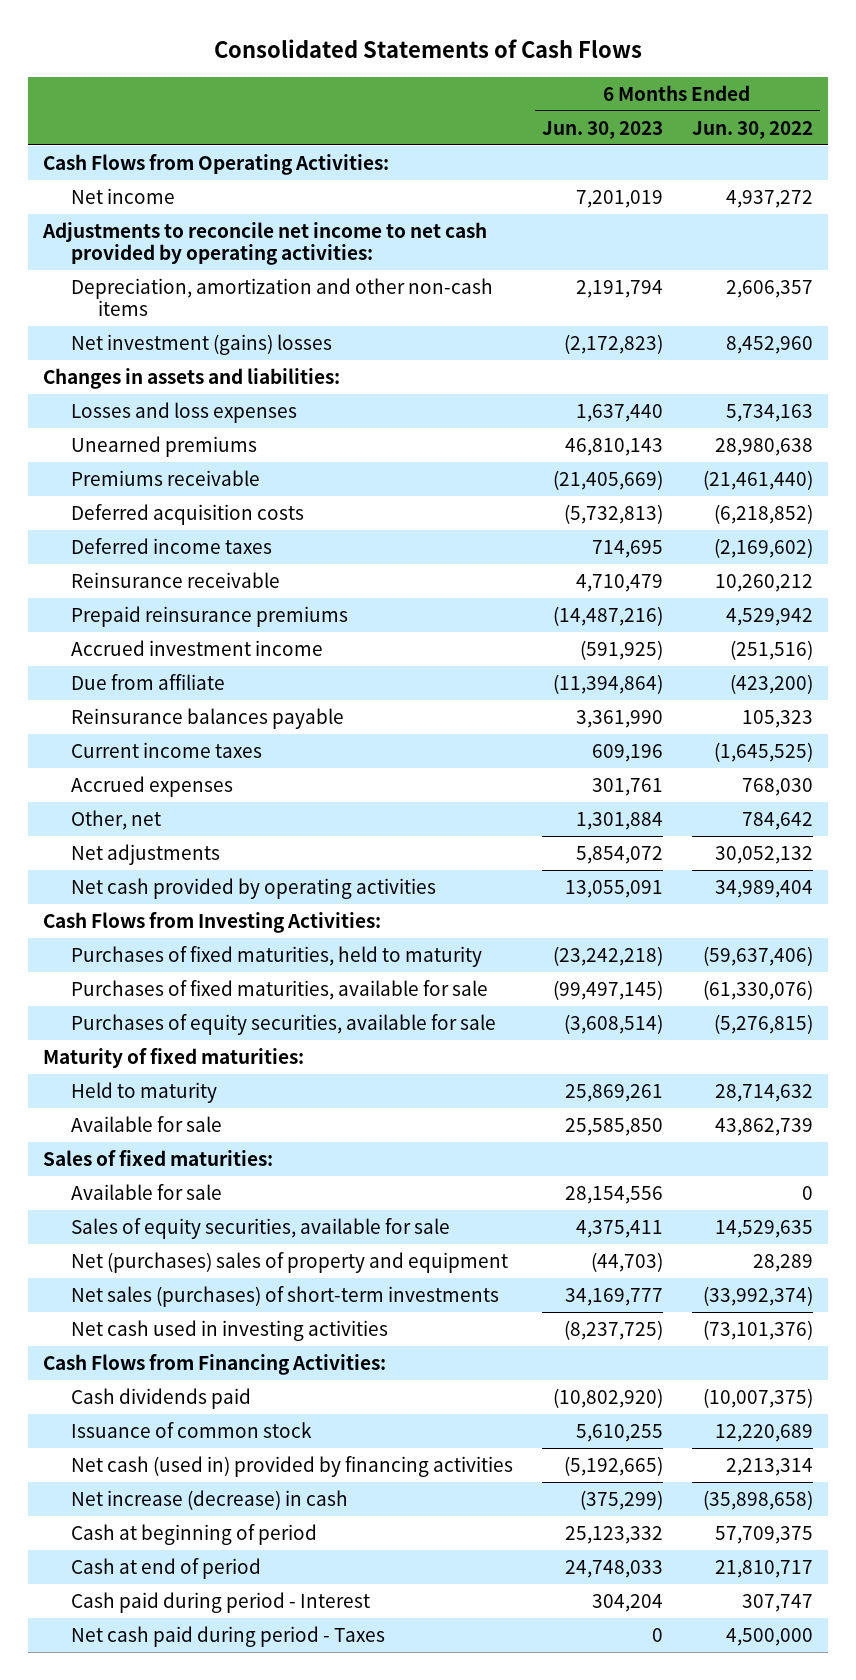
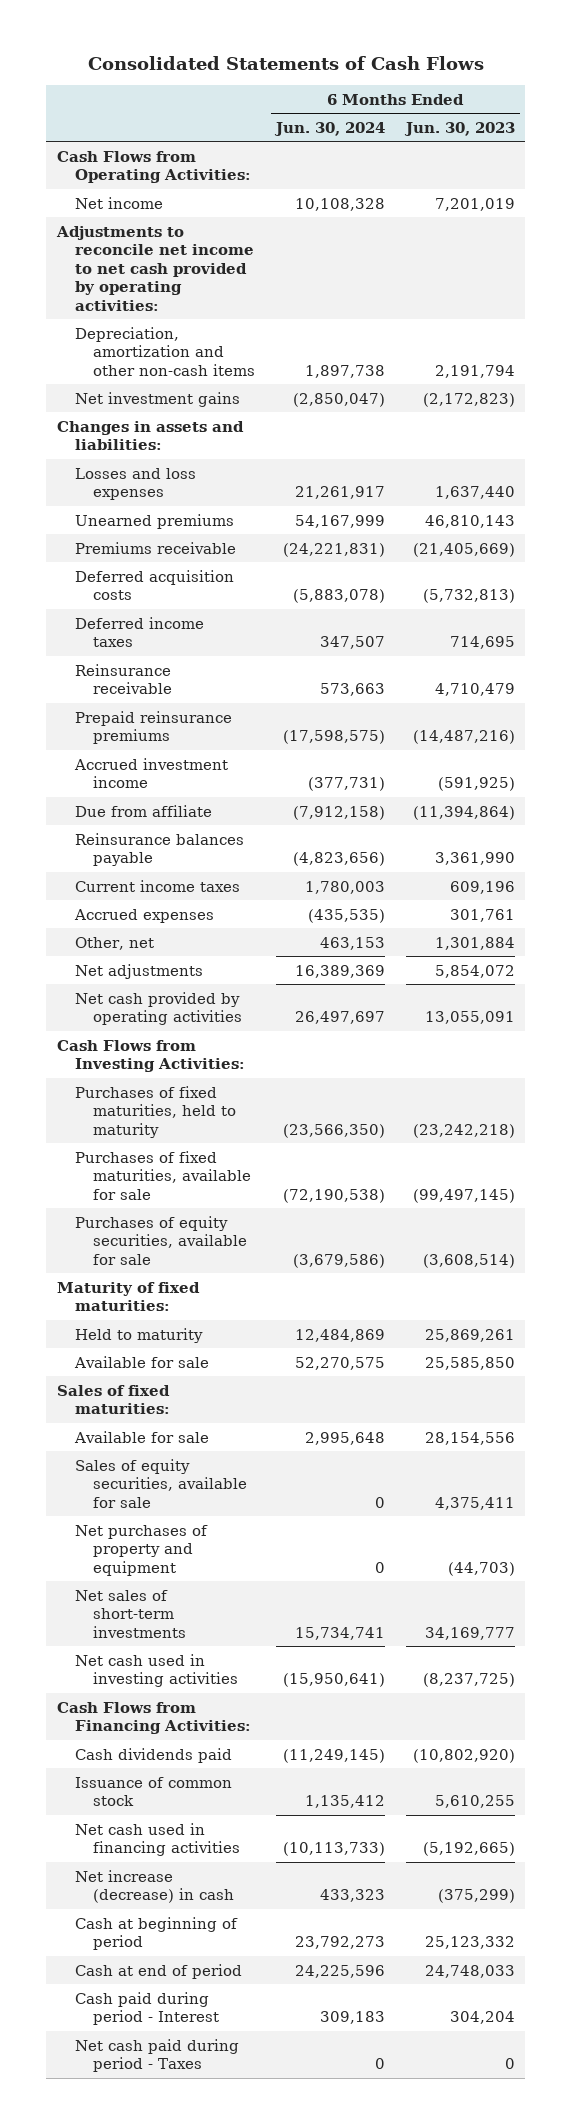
- | 6 Months Ended Jun. 30, 2023 | 6 Months Ended Jun. 30, 2022
+ | 6 Months Ended Jun. 30, 2024 | 6 Months Ended Jun. 30, 2023
- Net investment (gains) losses | (2,172,823) | 8,452,960
+ Net investment gains | (2,850,047) | (2,172,823)
- Net (purchases) sales of property and equipment | (44,703) | 28,289
- Net sales (purchases) of short-term investments | 34,169,777 | (33,992,374)
+ Net purchases of property and equipment | 0 | (44,703)
+ Net sales of short-term investments | 15,734,741 | 34,169,777
- Net cash (used in) provided by financing activities | (5,192,665) | 2,213,314
+ Net cash used in financing activities | (10,113,733) | (5,192,665)

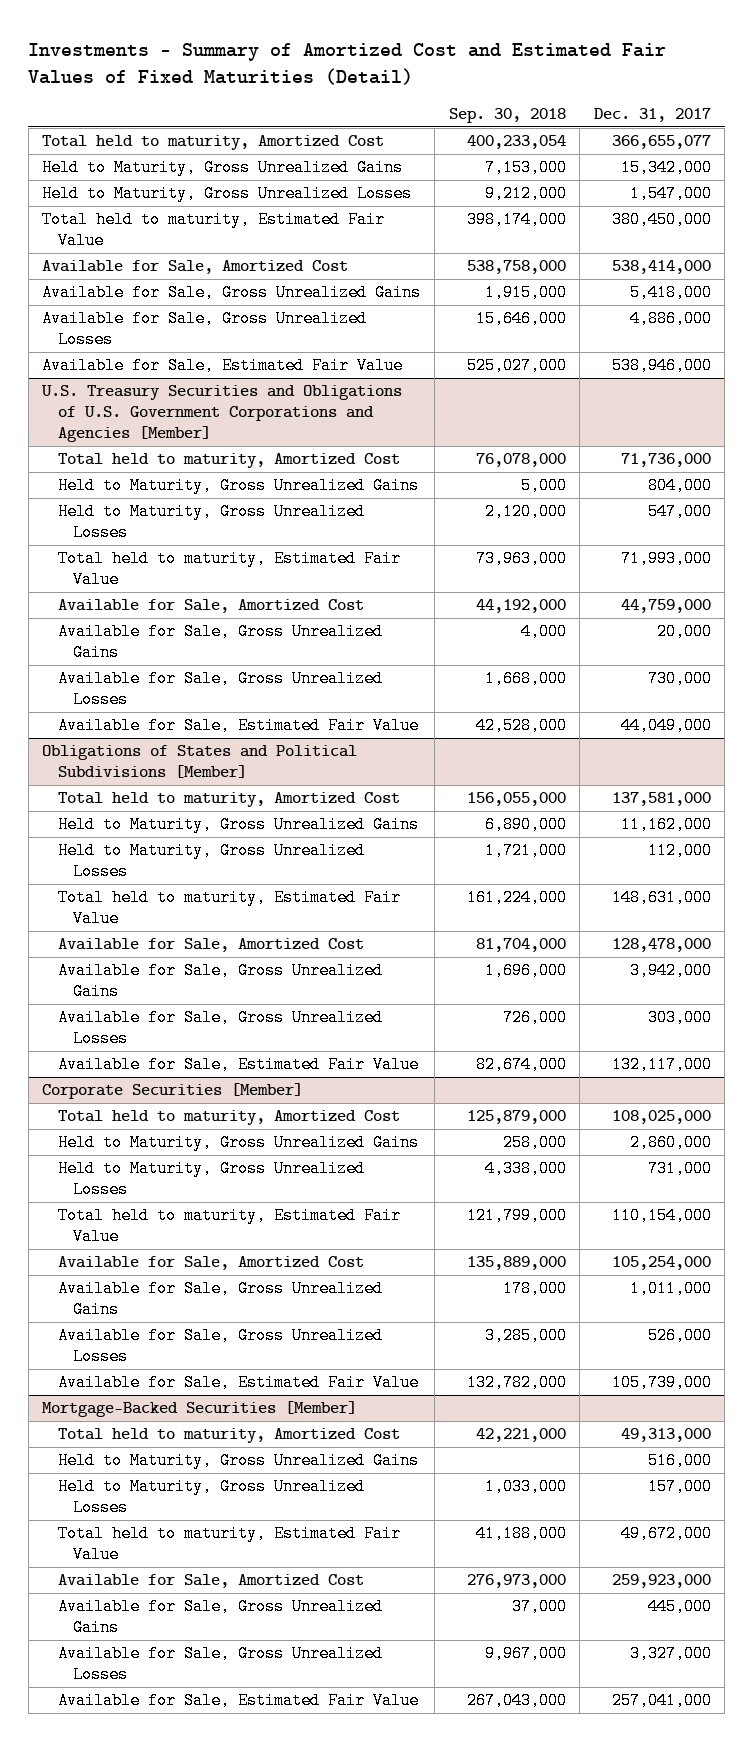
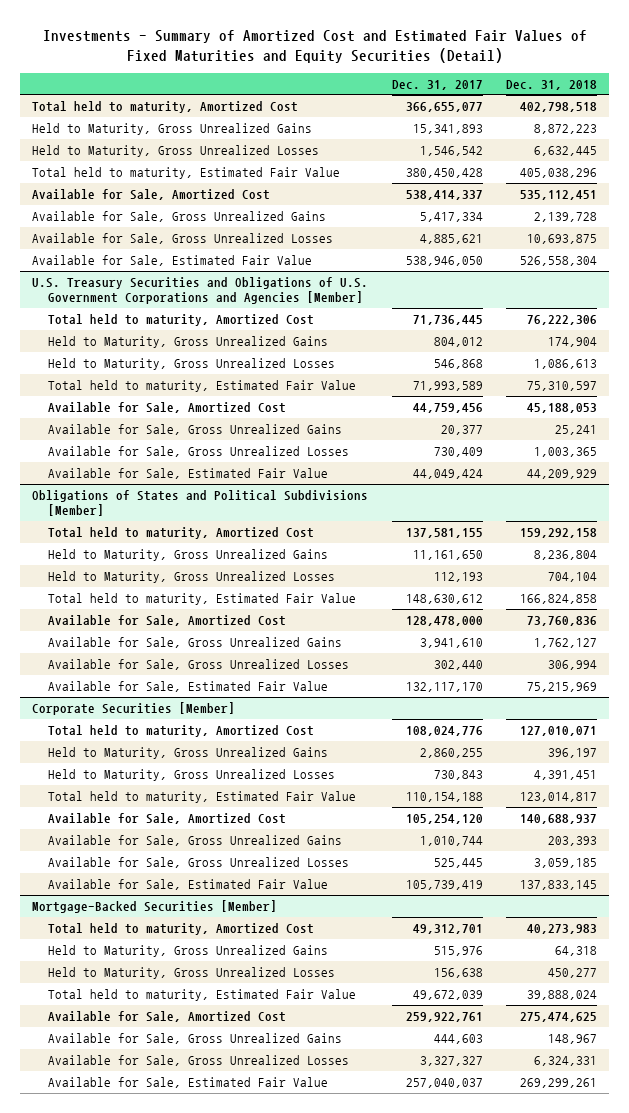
- Investments - Summary of Amortized Cost and Estimated Fair Values of Fixed Maturities (Detail)
+ Investments - Summary of Amortized Cost and Estimated Fair Values of Fixed Maturities and Equity Securities (Detail)
- | Sep. 30, 2018 | Dec. 31, 2017
+ | Dec. 31, 2017 | Dec. 31, 2018
- Held to Maturity, Gross Unrealized Gains | 7,153,000 | 15,342,000
- Held to Maturity, Gross Unrealized Losses | 9,212,000 | 1,547,000
- Total held to maturity, Estimated Fair Value | 398,174,000 | 380,450,000
- Available for Sale, Amortized Cost | 538,758,000 | 538,414,000
- Available for Sale, Gross Unrealized Gains | 1,915,000 | 5,418,000
- Available for Sale, Gross Unrealized Losses | 15,646,000 | 4,886,000
- Available for Sale, Estimated Fair Value | 525,027,000 | 538,946,000
+ Held to Maturity, Gross Unrealized Gains | 15,341,893 | 8,872,223
+ Held to Maturity, Gross Unrealized Losses | 1,546,542 | 6,632,445
+ Total held to maturity, Estimated Fair Value | 380,450,428 | 405,038,296
+ Available for Sale, Amortized Cost | 538,414,337 | 535,112,451
+ Available for Sale, Gross Unrealized Gains | 5,417,334 | 2,139,728
+ Available for Sale, Gross Unrealized Losses | 4,885,621 | 10,693,875
+ Available for Sale, Estimated Fair Value | 538,946,050 | 526,558,304
@ U.S. Treasury Securities and Obligations of U.S. Government Corporations and Agencies [Member]
- Total held to maturity, Amortized Cost | 76,078,000 | 71,736,000
- Held to Maturity, Gross Unrealized Gains | 5,000 | 804,000
- Held to Maturity, Gross Unrealized Losses | 2,120,000 | 547,000
- Total held to maturity, Estimated Fair Value | 73,963,000 | 71,993,000
- Available for Sale, Amortized Cost | 44,192,000 | 44,759,000
- Available for Sale, Gross Unrealized Gains | 4,000 | 20,000
- Available for Sale, Gross Unrealized Losses | 1,668,000 | 730,000
- Available for Sale, Estimated Fair Value | 42,528,000 | 44,049,000
+ Total held to maturity, Amortized Cost | 71,736,445 | 76,222,306
+ Held to Maturity, Gross Unrealized Gains | 804,012 | 174,904
+ Held to Maturity, Gross Unrealized Losses | 546,868 | 1,086,613
+ Total held to maturity, Estimated Fair Value | 71,993,589 | 75,310,597
+ Available for Sale, Amortized Cost | 44,759,456 | 45,188,053
+ Available for Sale, Gross Unrealized Gains | 20,377 | 25,241
+ Available for Sale, Gross Unrealized Losses | 730,409 | 1,003,365
+ Available for Sale, Estimated Fair Value | 44,049,424 | 44,209,929
@ Obligations of States and Political Subdivisions [Member]
- Total held to maturity, Amortized Cost | 156,055,000 | 137,581,000
- Held to Maturity, Gross Unrealized Gains | 6,890,000 | 11,162,000
- Held to Maturity, Gross Unrealized Losses | 1,721,000 | 112,000
- Total held to maturity, Estimated Fair Value | 161,224,000 | 148,631,000
+ Total held to maturity, Amortized Cost | 137,581,155 | 159,292,158
+ Held to Maturity, Gross Unrealized Gains | 11,161,650 | 8,236,804
+ Held to Maturity, Gross Unrealized Losses | 112,193 | 704,104
+ Total held to maturity, Estimated Fair Value | 148,630,612 | 166,824,858
- Available for Sale, Gross Unrealized Gains | 1,696,000 | 3,942,000
- Available for Sale, Gross Unrealized Losses | 726,000 | 303,000
- Available for Sale, Estimated Fair Value | 82,674,000 | 132,117,000
+ Available for Sale, Gross Unrealized Gains | 3,941,610 | 1,762,127
+ Available for Sale, Gross Unrealized Losses | 302,440 | 306,994
+ Available for Sale, Estimated Fair Value | 132,117,170 | 75,215,969
@ Corporate Securities [Member]
- Total held to maturity, Amortized Cost | 125,879,000 | 108,025,000
- Held to Maturity, Gross Unrealized Gains | 258,000 | 2,860,000
- Held to Maturity, Gross Unrealized Losses | 4,338,000 | 731,000
- Total held to maturity, Estimated Fair Value | 121,799,000 | 110,154,000
- Available for Sale, Amortized Cost | 135,889,000 | 105,254,000
- Available for Sale, Gross Unrealized Gains | 178,000 | 1,011,000
- Available for Sale, Gross Unrealized Losses | 3,285,000 | 526,000
- Available for Sale, Estimated Fair Value | 132,782,000 | 105,739,000
+ Total held to maturity, Amortized Cost | 108,024,776 | 127,010,071
+ Held to Maturity, Gross Unrealized Gains | 2,860,255 | 396,197
+ Held to Maturity, Gross Unrealized Losses | 730,843 | 4,391,451
+ Total held to maturity, Estimated Fair Value | 110,154,188 | 123,014,817
+ Available for Sale, Amortized Cost | 105,254,120 | 140,688,937
+ Available for Sale, Gross Unrealized Gains | 1,010,744 | 203,393
+ Available for Sale, Gross Unrealized Losses | 525,445 | 3,059,185
+ Available for Sale, Estimated Fair Value | 105,739,419 | 137,833,145
@ Mortgage-Backed Securities [Member]
- Total held to maturity, Amortized Cost | 42,221,000 | 49,313,000
- Held to Maturity, Gross Unrealized Gains | | 516,000
- Held to Maturity, Gross Unrealized Losses | 1,033,000 | 157,000
- Total held to maturity, Estimated Fair Value | 41,188,000 | 49,672,000
- Available for Sale, Amortized Cost | 276,973,000 | 259,923,000
- Available for Sale, Gross Unrealized Gains | 37,000 | 445,000
- Available for Sale, Gross Unrealized Losses | 9,967,000 | 3,327,000
- Available for Sale, Estimated Fair Value | 267,043,000 | 257,041,000
+ Total held to maturity, Amortized Cost | 49,312,701 | 40,273,983
+ Held to Maturity, Gross Unrealized Gains | 515,976 | 64,318
+ Held to Maturity, Gross Unrealized Losses | 156,638 | 450,277
+ Total held to maturity, Estimated Fair Value | 49,672,039 | 39,888,024
+ Available for Sale, Amortized Cost | 259,922,761 | 275,474,625
+ Available for Sale, Gross Unrealized Gains | 444,603 | 148,967
+ Available for Sale, Gross Unrealized Losses | 3,327,327 | 6,324,331
+ Available for Sale, Estimated Fair Value | 257,040,037 | 269,299,261

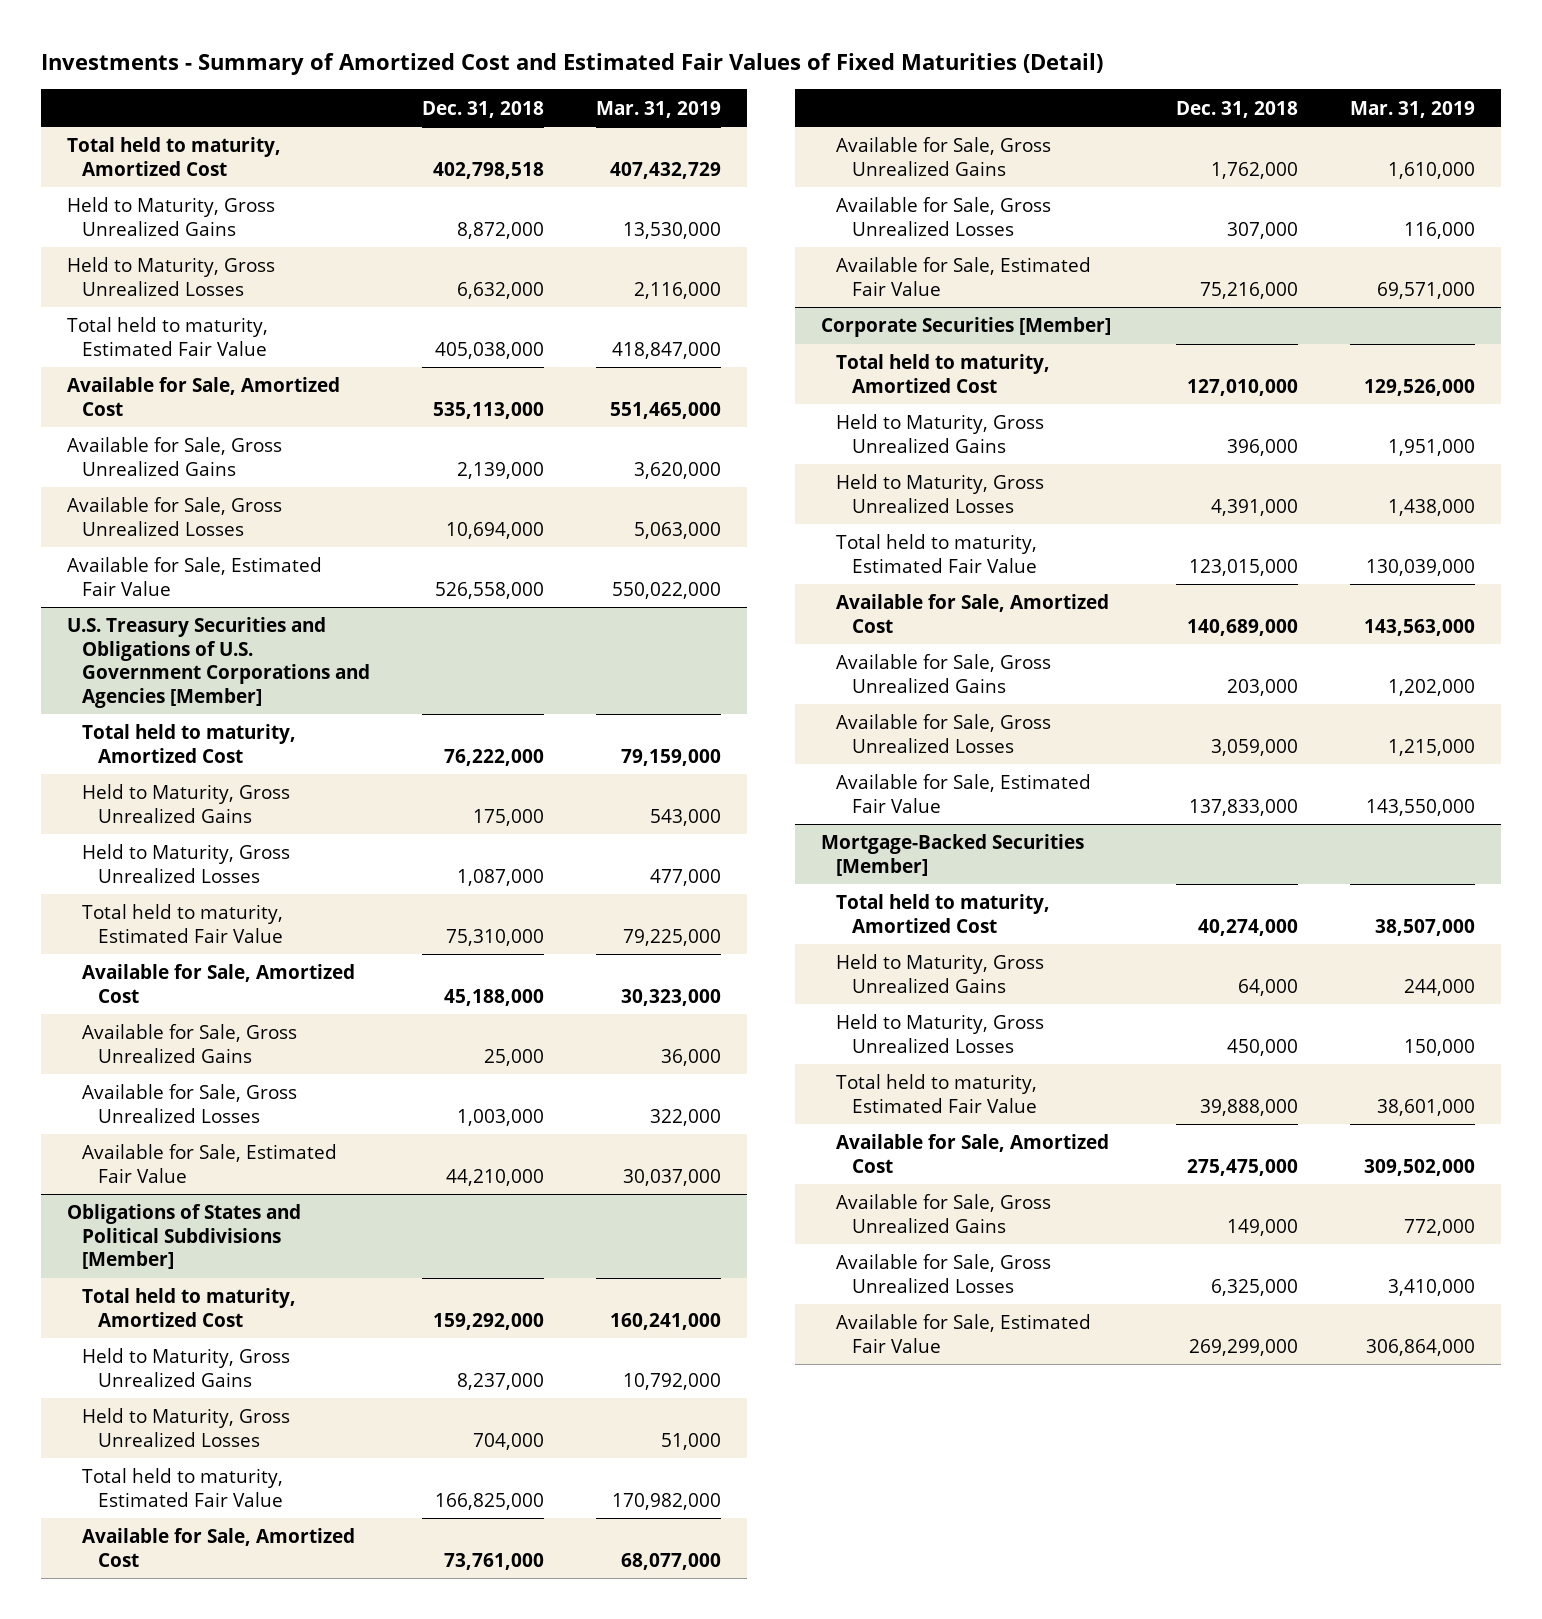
- Investments - Summary of Amortized Cost and Estimated Fair Values of Fixed Maturities and Equity Securities (Detail)
+ Investments - Summary of Amortized Cost and Estimated Fair Values of Fixed Maturities (Detail)
- | Dec. 31, 2017 | Dec. 31, 2018
+ | Dec. 31, 2018 | Mar. 31, 2019
- Held to Maturity, Gross Unrealized Gains | 15,341,893 | 8,872,223
- Held to Maturity, Gross Unrealized Losses | 1,546,542 | 6,632,445
- Total held to maturity, Estimated Fair Value | 380,450,428 | 405,038,296
- Available for Sale, Amortized Cost | 538,414,337 | 535,112,451
- Available for Sale, Gross Unrealized Gains | 5,417,334 | 2,139,728
- Available for Sale, Gross Unrealized Losses | 4,885,621 | 10,693,875
- Available for Sale, Estimated Fair Value | 538,946,050 | 526,558,304
+ Held to Maturity, Gross Unrealized Gains | 8,872,000 | 13,530,000
+ Held to Maturity, Gross Unrealized Losses | 6,632,000 | 2,116,000
+ Total held to maturity, Estimated Fair Value | 405,038,000 | 418,847,000
+ Available for Sale, Amortized Cost | 535,113,000 | 551,465,000
+ Available for Sale, Gross Unrealized Gains | 2,139,000 | 3,620,000
+ Available for Sale, Gross Unrealized Losses | 10,694,000 | 5,063,000
+ Available for Sale, Estimated Fair Value | 526,558,000 | 550,022,000
@ U.S. Treasury Securities and Obligations of U.S. Government Corporations and Agencies [Member]
- Total held to maturity, Amortized Cost | 71,736,445 | 76,222,306
- Held to Maturity, Gross Unrealized Gains | 804,012 | 174,904
- Held to Maturity, Gross Unrealized Losses | 546,868 | 1,086,613
- Total held to maturity, Estimated Fair Value | 71,993,589 | 75,310,597
- Available for Sale, Amortized Cost | 44,759,456 | 45,188,053
- Available for Sale, Gross Unrealized Gains | 20,377 | 25,241
- Available for Sale, Gross Unrealized Losses | 730,409 | 1,003,365
- Available for Sale, Estimated Fair Value | 44,049,424 | 44,209,929
+ Total held to maturity, Amortized Cost | 76,222,000 | 79,159,000
+ Held to Maturity, Gross Unrealized Gains | 175,000 | 543,000
+ Held to Maturity, Gross Unrealized Losses | 1,087,000 | 477,000
+ Total held to maturity, Estimated Fair Value | 75,310,000 | 79,225,000
+ Available for Sale, Amortized Cost | 45,188,000 | 30,323,000
+ Available for Sale, Gross Unrealized Gains | 25,000 | 36,000
+ Available for Sale, Gross Unrealized Losses | 1,003,000 | 322,000
+ Available for Sale, Estimated Fair Value | 44,210,000 | 30,037,000
@ Obligations of States and Political Subdivisions [Member]
- Total held to maturity, Amortized Cost | 137,581,155 | 159,292,158
- Held to Maturity, Gross Unrealized Gains | 11,161,650 | 8,236,804
- Held to Maturity, Gross Unrealized Losses | 112,193 | 704,104
- Total held to maturity, Estimated Fair Value | 148,630,612 | 166,824,858
- Available for Sale, Amortized Cost | 128,478,000 | 73,760,836
- Available for Sale, Gross Unrealized Gains | 3,941,610 | 1,762,127
- Available for Sale, Gross Unrealized Losses | 302,440 | 306,994
- Available for Sale, Estimated Fair Value | 132,117,170 | 75,215,969
+ Total held to maturity, Amortized Cost | 159,292,000 | 160,241,000
+ Held to Maturity, Gross Unrealized Gains | 8,237,000 | 10,792,000
+ Held to Maturity, Gross Unrealized Losses | 704,000 | 51,000
+ Total held to maturity, Estimated Fair Value | 166,825,000 | 170,982,000
+ Available for Sale, Amortized Cost | 73,761,000 | 68,077,000
+ Available for Sale, Gross Unrealized Gains | 1,762,000 | 1,610,000
+ Available for Sale, Gross Unrealized Losses | 307,000 | 116,000
+ Available for Sale, Estimated Fair Value | 75,216,000 | 69,571,000
@ Corporate Securities [Member]
- Total held to maturity, Amortized Cost | 108,024,776 | 127,010,071
- Held to Maturity, Gross Unrealized Gains | 2,860,255 | 396,197
- Held to Maturity, Gross Unrealized Losses | 730,843 | 4,391,451
- Total held to maturity, Estimated Fair Value | 110,154,188 | 123,014,817
- Available for Sale, Amortized Cost | 105,254,120 | 140,688,937
- Available for Sale, Gross Unrealized Gains | 1,010,744 | 203,393
- Available for Sale, Gross Unrealized Losses | 525,445 | 3,059,185
- Available for Sale, Estimated Fair Value | 105,739,419 | 137,833,145
+ Total held to maturity, Amortized Cost | 127,010,000 | 129,526,000
+ Held to Maturity, Gross Unrealized Gains | 396,000 | 1,951,000
+ Held to Maturity, Gross Unrealized Losses | 4,391,000 | 1,438,000
+ Total held to maturity, Estimated Fair Value | 123,015,000 | 130,039,000
+ Available for Sale, Amortized Cost | 140,689,000 | 143,563,000
+ Available for Sale, Gross Unrealized Gains | 203,000 | 1,202,000
+ Available for Sale, Gross Unrealized Losses | 3,059,000 | 1,215,000
+ Available for Sale, Estimated Fair Value | 137,833,000 | 143,550,000
@ Mortgage-Backed Securities [Member]
- Total held to maturity, Amortized Cost | 49,312,701 | 40,273,983
- Held to Maturity, Gross Unrealized Gains | 515,976 | 64,318
- Held to Maturity, Gross Unrealized Losses | 156,638 | 450,277
- Total held to maturity, Estimated Fair Value | 49,672,039 | 39,888,024
- Available for Sale, Amortized Cost | 259,922,761 | 275,474,625
- Available for Sale, Gross Unrealized Gains | 444,603 | 148,967
- Available for Sale, Gross Unrealized Losses | 3,327,327 | 6,324,331
- Available for Sale, Estimated Fair Value | 257,040,037 | 269,299,261
+ Total held to maturity, Amortized Cost | 40,274,000 | 38,507,000
+ Held to Maturity, Gross Unrealized Gains | 64,000 | 244,000
+ Held to Maturity, Gross Unrealized Losses | 450,000 | 150,000
+ Total held to maturity, Estimated Fair Value | 39,888,000 | 38,601,000
+ Available for Sale, Amortized Cost | 275,475,000 | 309,502,000
+ Available for Sale, Gross Unrealized Gains | 149,000 | 772,000
+ Available for Sale, Gross Unrealized Losses | 6,325,000 | 3,410,000
+ Available for Sale, Estimated Fair Value | 269,299,000 | 306,864,000

